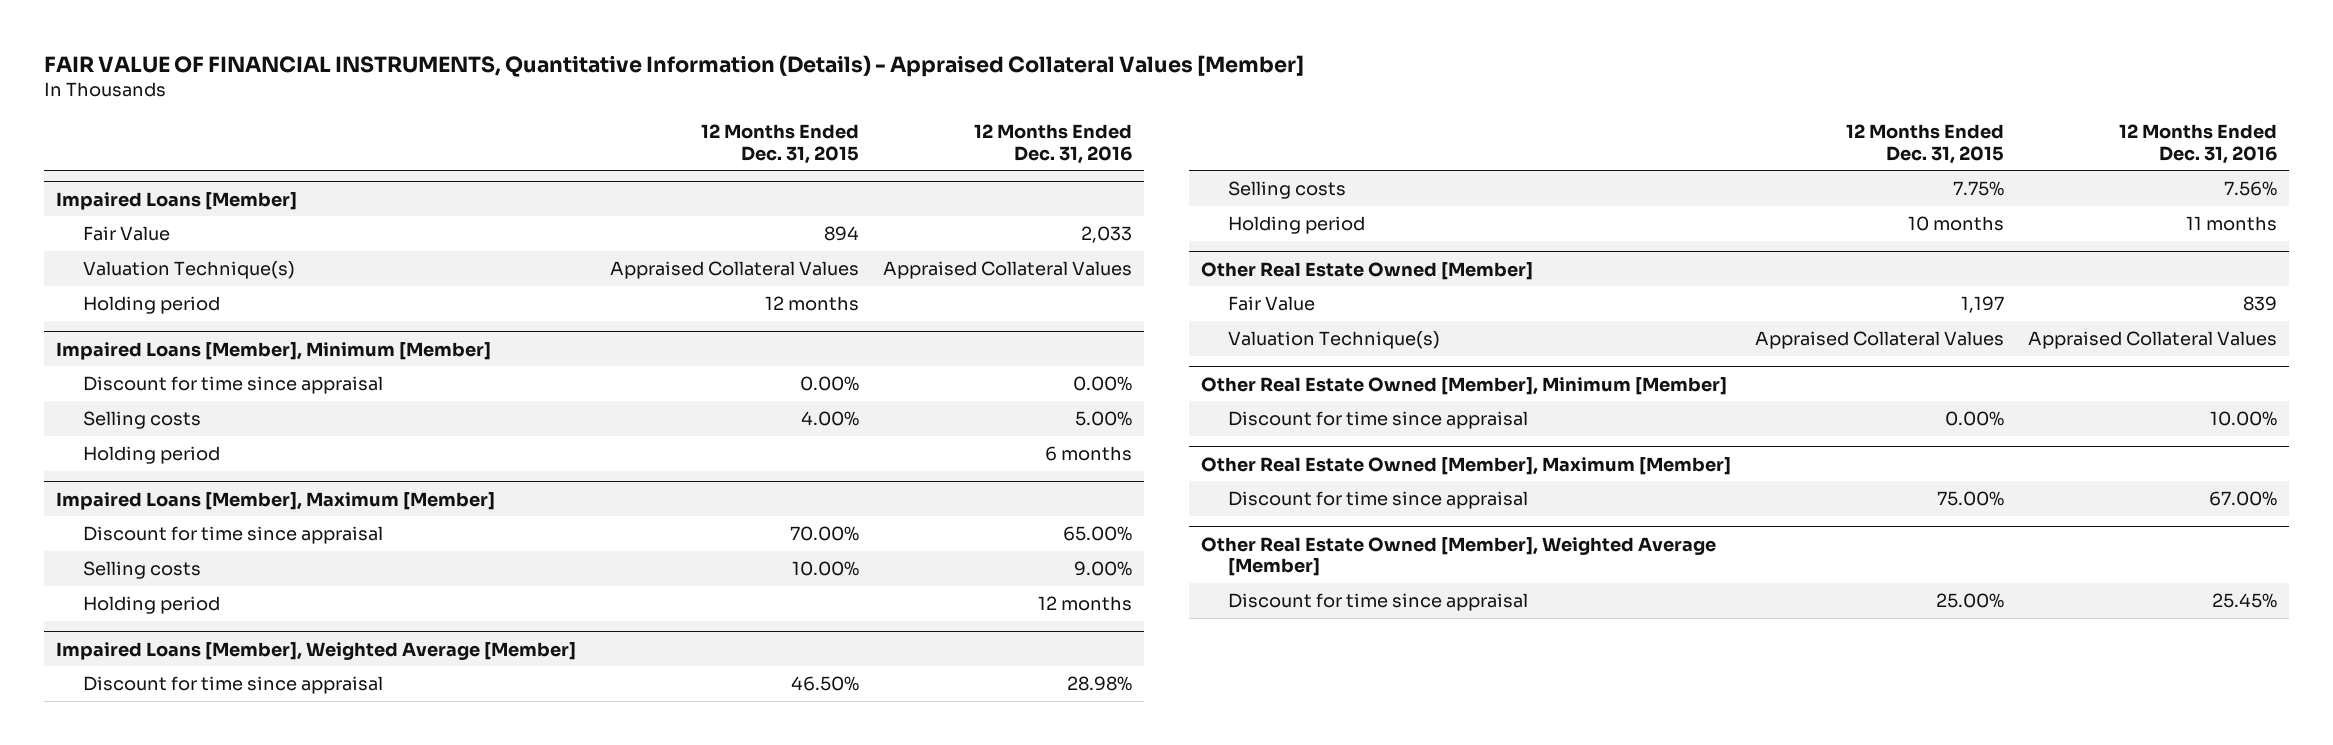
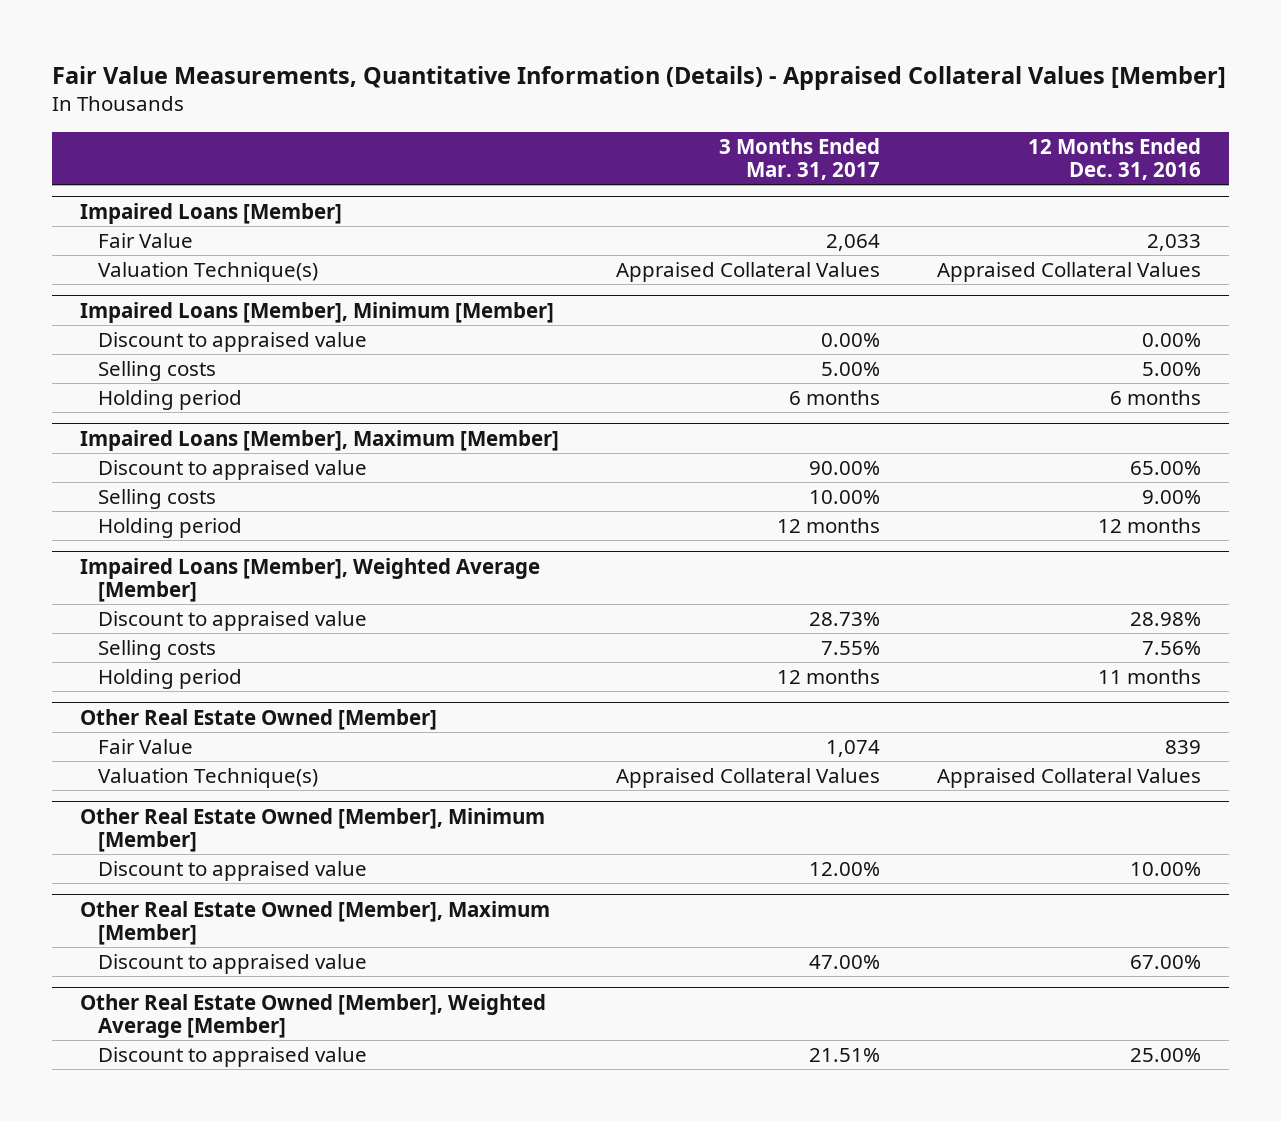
- FAIR VALUE OF FINANCIAL INSTRUMENTS, Quantitative Information (Details) - Appraised Collateral Values [Member]
+ Fair Value Measurements, Quantitative Information (Details) - Appraised Collateral Values [Member]
- | 12 Months Ended Dec. 31, 2015 | 12 Months Ended Dec. 31, 2016
+ | 3 Months Ended Mar. 31, 2017 | 12 Months Ended Dec. 31, 2016
@ Impaired Loans [Member]
- Holding period | 12 months |
@ Impaired Loans [Member], Minimum [Member]
- Discount for time since appraisal | 0.00% | 0.00%
+ Discount to appraised value | 0.00% | 0.00%
@ Impaired Loans [Member], Maximum [Member]
- Discount for time since appraisal | 70.00% | 65.00%
+ Discount to appraised value | 90.00% | 65.00%
@ Impaired Loans [Member], Weighted Average [Member]
- Discount for time since appraisal | 46.50% | 28.98%
+ Discount to appraised value | 28.73% | 28.98%
@ Other Real Estate Owned [Member], Minimum [Member]
- Discount for time since appraisal | 0.00% | 10.00%
+ Discount to appraised value | 12.00% | 10.00%
@ Other Real Estate Owned [Member], Maximum [Member]
- Discount for time since appraisal | 75.00% | 67.00%
+ Discount to appraised value | 47.00% | 67.00%
@ Other Real Estate Owned [Member], Weighted Average [Member]
- Discount for time since appraisal | 25.00% | 25.45%
+ Discount to appraised value | 21.51% | 25.00%

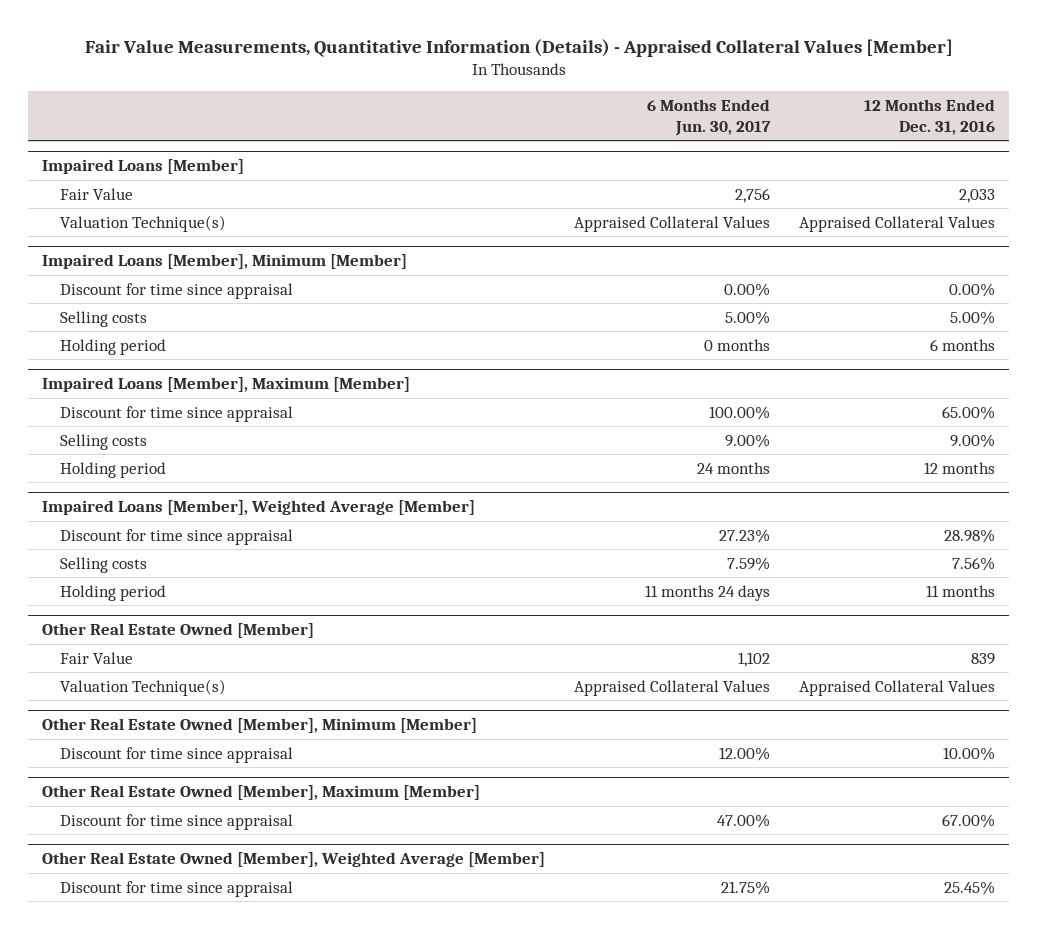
- | 3 Months Ended Mar. 31, 2017 | 12 Months Ended Dec. 31, 2016
+ | 6 Months Ended Jun. 30, 2017 | 12 Months Ended Dec. 31, 2016
@ Impaired Loans [Member], Minimum [Member]
- Discount to appraised value | 0.00% | 0.00%
+ Discount for time since appraisal | 0.00% | 0.00%
@ Impaired Loans [Member], Maximum [Member]
- Discount to appraised value | 90.00% | 65.00%
+ Discount for time since appraisal | 100.00% | 65.00%
@ Impaired Loans [Member], Weighted Average [Member]
- Discount to appraised value | 28.73% | 28.98%
+ Discount for time since appraisal | 27.23% | 28.98%
@ Other Real Estate Owned [Member], Minimum [Member]
- Discount to appraised value | 12.00% | 10.00%
+ Discount for time since appraisal | 12.00% | 10.00%
@ Other Real Estate Owned [Member], Maximum [Member]
- Discount to appraised value | 47.00% | 67.00%
+ Discount for time since appraisal | 47.00% | 67.00%
@ Other Real Estate Owned [Member], Weighted Average [Member]
- Discount to appraised value | 21.51% | 25.00%
+ Discount for time since appraisal | 21.75% | 25.45%

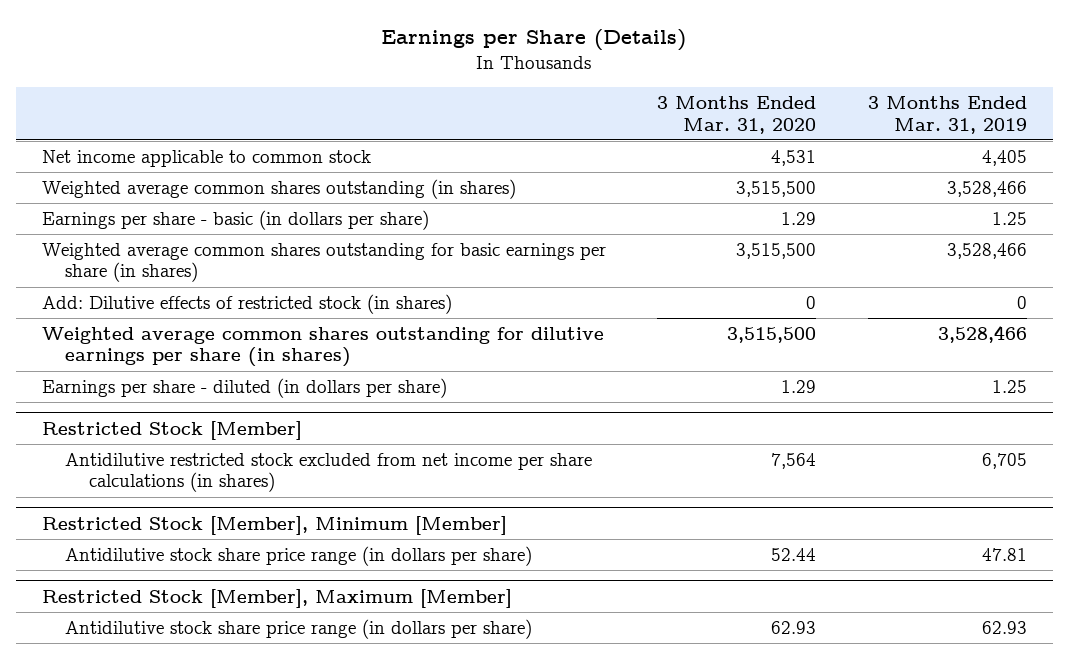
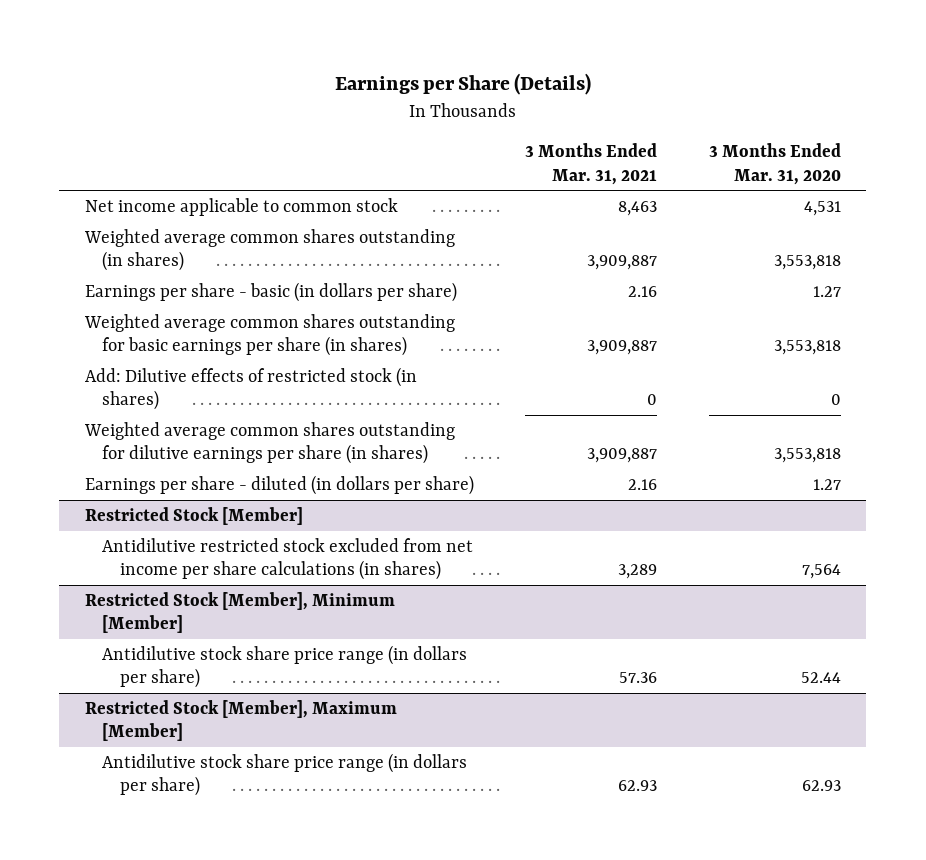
- | 3 Months Ended Mar. 31, 2020 | 3 Months Ended Mar. 31, 2019
+ | 3 Months Ended Mar. 31, 2021 | 3 Months Ended Mar. 31, 2020
- Weighted average common shares outstanding (in shares) | 3,515,500 | 3,528,466
- Earnings per share - basic (in dollars per share) | 1.29 | 1.25
- Weighted average common shares outstanding for basic earnings per share (in shares) | 3,515,500 | 3,528,466
+ Weighted average common shares outstanding (in shares) | 3,909,887 | 3,553,818
+ Earnings per share - basic (in dollars per share) | 2.16 | 1.27
+ Weighted average common shares outstanding for basic earnings per share (in shares) | 3,909,887 | 3,553,818
- Weighted average common shares outstanding for dilutive earnings per share (in shares) | 3,515,500 | 3,528,466
- Earnings per share - diluted (in dollars per share) | 1.29 | 1.25
+ Weighted average common shares outstanding for dilutive earnings per share (in shares) | 3,909,887 | 3,553,818
+ Earnings per share - diluted (in dollars per share) | 2.16 | 1.27

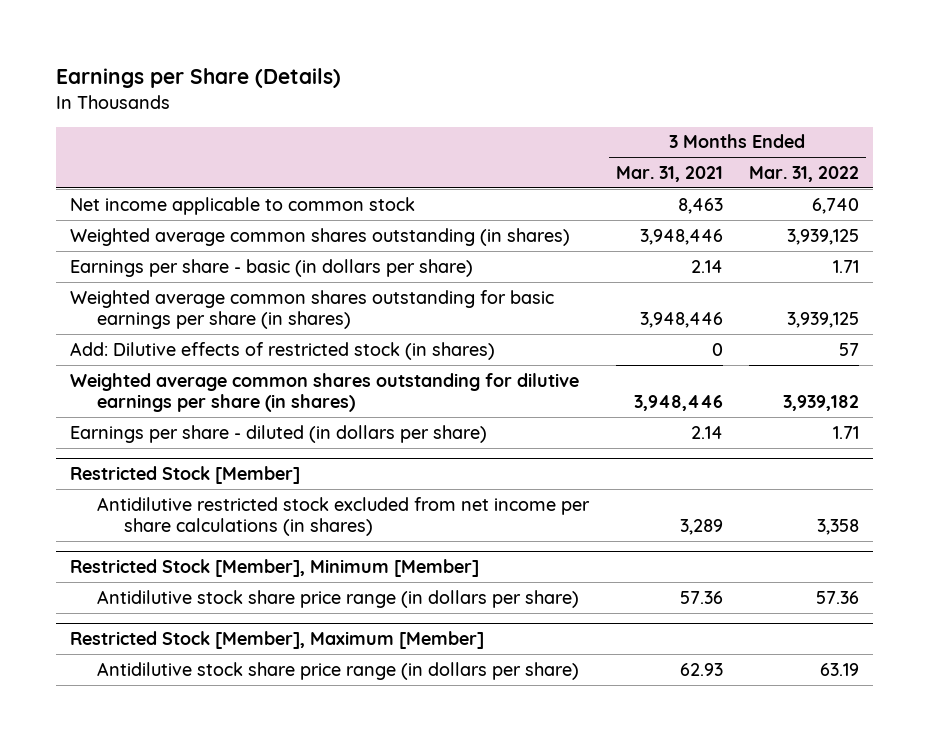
- | 3 Months Ended Mar. 31, 2021 | 3 Months Ended Mar. 31, 2020
+ | 3 Months Ended Mar. 31, 2021 | 3 Months Ended Mar. 31, 2022
- Weighted average common shares outstanding (in shares) | 3,909,887 | 3,553,818
- Earnings per share - basic (in dollars per share) | 2.16 | 1.27
- Weighted average common shares outstanding for basic earnings per share (in shares) | 3,909,887 | 3,553,818
+ Weighted average common shares outstanding (in shares) | 3,948,446 | 3,939,125
+ Earnings per share - basic (in dollars per share) | 2.14 | 1.71
+ Weighted average common shares outstanding for basic earnings per share (in shares) | 3,948,446 | 3,939,125
- Weighted average common shares outstanding for dilutive earnings per share (in shares) | 3,909,887 | 3,553,818
- Earnings per share - diluted (in dollars per share) | 2.16 | 1.27
+ Weighted average common shares outstanding for dilutive earnings per share (in shares) | 3,948,446 | 3,939,182
+ Earnings per share - diluted (in dollars per share) | 2.14 | 1.71

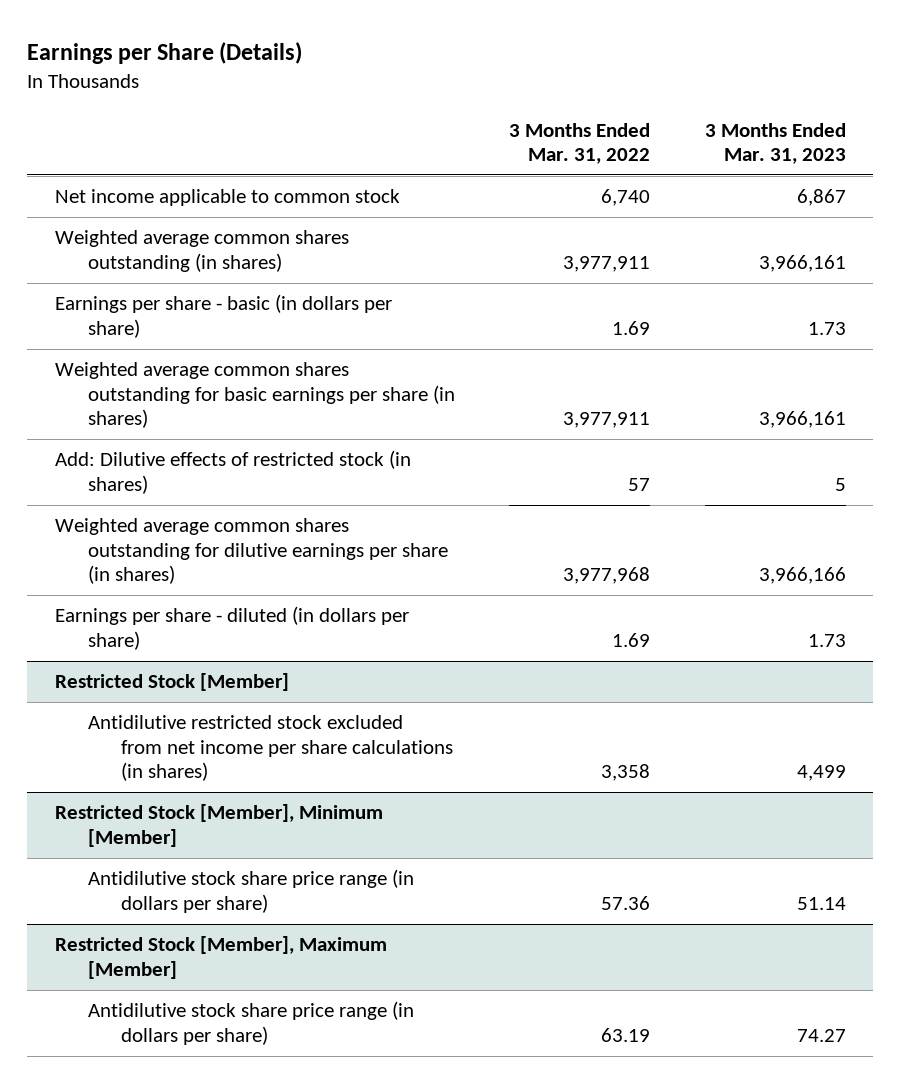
- | 3 Months Ended Mar. 31, 2021 | 3 Months Ended Mar. 31, 2022
+ | 3 Months Ended Mar. 31, 2022 | 3 Months Ended Mar. 31, 2023
- Weighted average common shares outstanding (in shares) | 3,948,446 | 3,939,125
- Earnings per share - basic (in dollars per share) | 2.14 | 1.71
- Weighted average common shares outstanding for basic earnings per share (in shares) | 3,948,446 | 3,939,125
+ Weighted average common shares outstanding (in shares) | 3,977,911 | 3,966,161
+ Earnings per share - basic (in dollars per share) | 1.69 | 1.73
+ Weighted average common shares outstanding for basic earnings per share (in shares) | 3,977,911 | 3,966,161
- Weighted average common shares outstanding for dilutive earnings per share (in shares) | 3,948,446 | 3,939,182
- Earnings per share - diluted (in dollars per share) | 2.14 | 1.71
+ Weighted average common shares outstanding for dilutive earnings per share (in shares) | 3,977,968 | 3,966,166
+ Earnings per share - diluted (in dollars per share) | 1.69 | 1.73

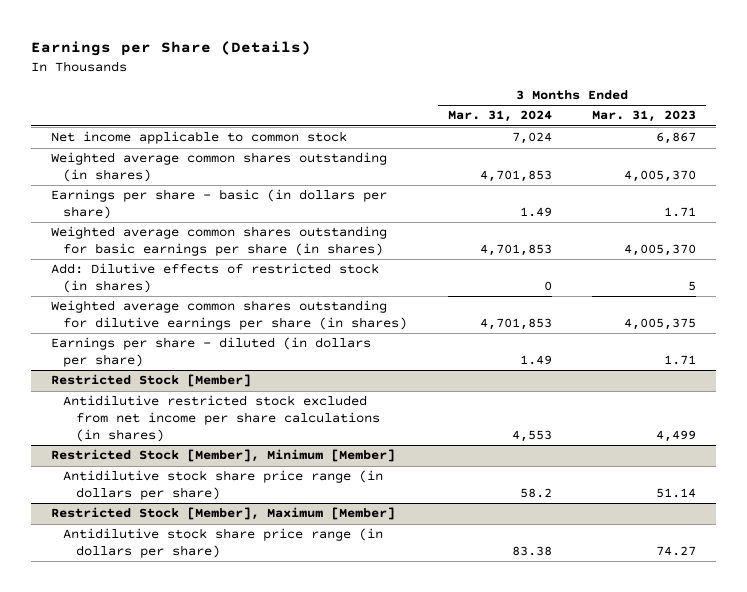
- | 3 Months Ended Mar. 31, 2022 | 3 Months Ended Mar. 31, 2023
+ | 3 Months Ended Mar. 31, 2024 | 3 Months Ended Mar. 31, 2023
- Weighted average common shares outstanding (in shares) | 3,977,911 | 3,966,161
- Earnings per share - basic (in dollars per share) | 1.69 | 1.73
- Weighted average common shares outstanding for basic earnings per share (in shares) | 3,977,911 | 3,966,161
+ Weighted average common shares outstanding (in shares) | 4,701,853 | 4,005,370
+ Earnings per share - basic (in dollars per share) | 1.49 | 1.71
+ Weighted average common shares outstanding for basic earnings per share (in shares) | 4,701,853 | 4,005,370
- Weighted average common shares outstanding for dilutive earnings per share (in shares) | 3,977,968 | 3,966,166
- Earnings per share - diluted (in dollars per share) | 1.69 | 1.73
+ Weighted average common shares outstanding for dilutive earnings per share (in shares) | 4,701,853 | 4,005,375
+ Earnings per share - diluted (in dollars per share) | 1.49 | 1.71

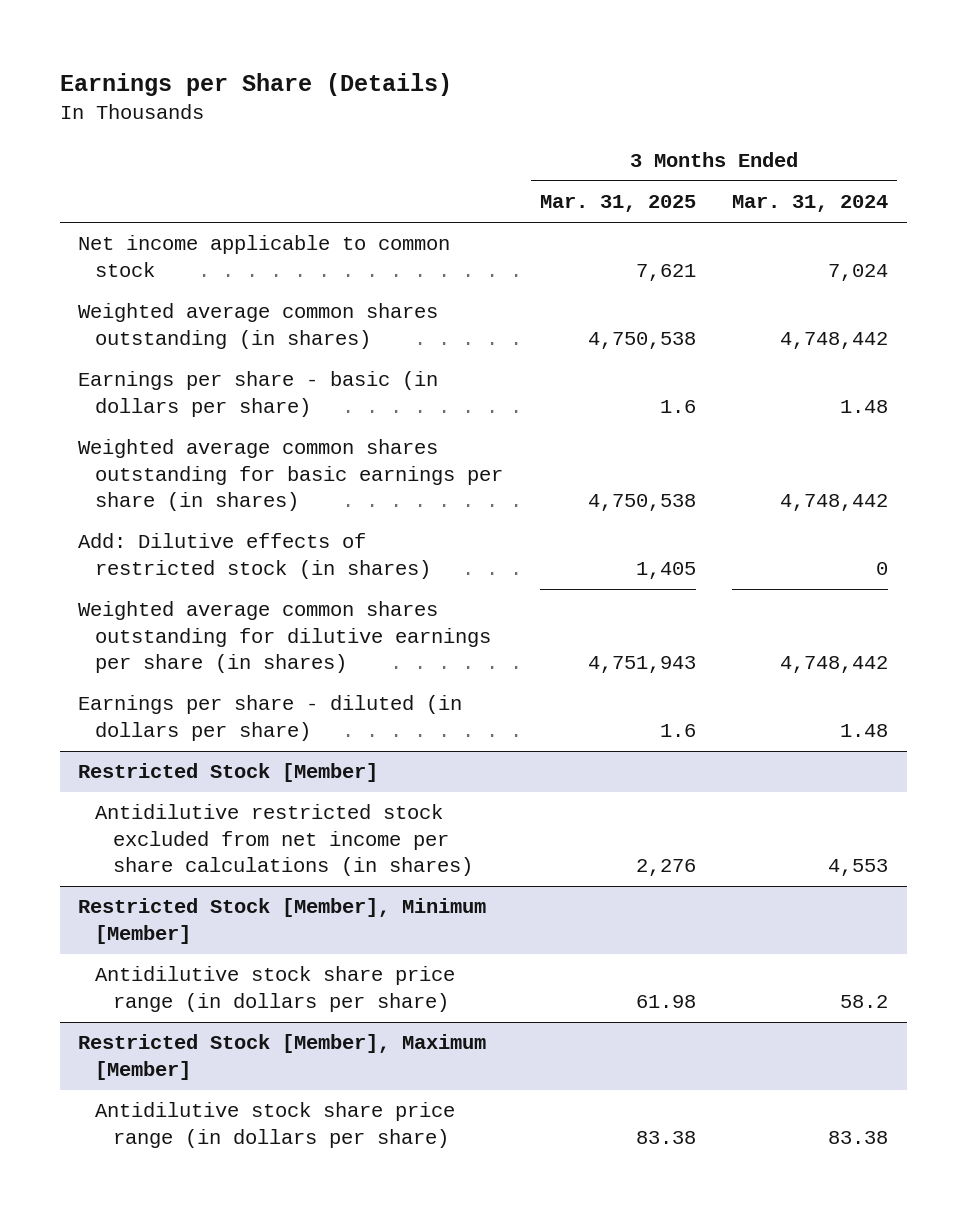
- | 3 Months Ended Mar. 31, 2024 | 3 Months Ended Mar. 31, 2023
+ | 3 Months Ended Mar. 31, 2025 | 3 Months Ended Mar. 31, 2024
- Weighted average common shares outstanding (in shares) | 4,701,853 | 4,005,370
- Earnings per share - basic (in dollars per share) | 1.49 | 1.71
- Weighted average common shares outstanding for basic earnings per share (in shares) | 4,701,853 | 4,005,370
+ Weighted average common shares outstanding (in shares) | 4,750,538 | 4,748,442
+ Earnings per share - basic (in dollars per share) | 1.6 | 1.48
+ Weighted average common shares outstanding for basic earnings per share (in shares) | 4,750,538 | 4,748,442
- Weighted average common shares outstanding for dilutive earnings per share (in shares) | 4,701,853 | 4,005,375
- Earnings per share - diluted (in dollars per share) | 1.49 | 1.71
+ Weighted average common shares outstanding for dilutive earnings per share (in shares) | 4,751,943 | 4,748,442
+ Earnings per share - diluted (in dollars per share) | 1.6 | 1.48

